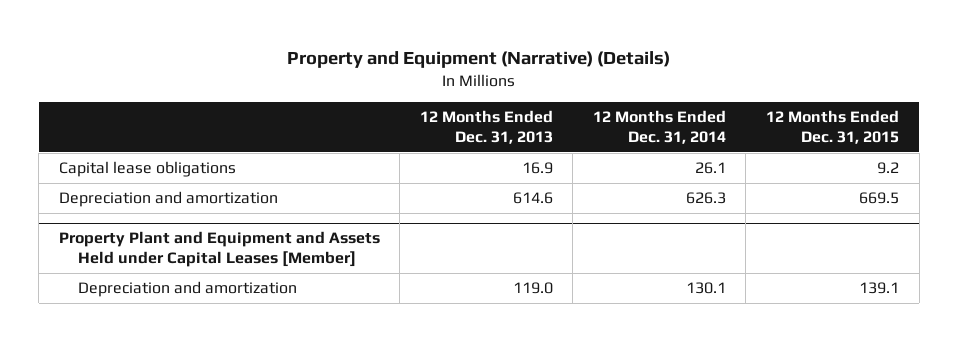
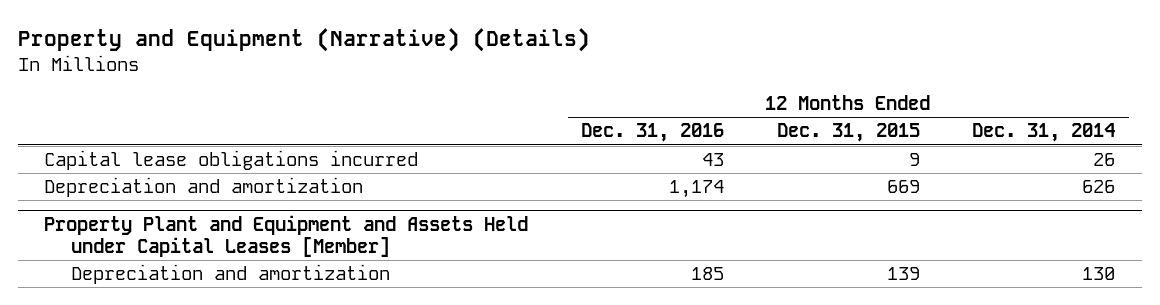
- | 12 Months Ended Dec. 31, 2013 | 12 Months Ended Dec. 31, 2014 | 12 Months Ended Dec. 31, 2015
+ | 12 Months Ended Dec. 31, 2016 | 12 Months Ended Dec. 31, 2015 | 12 Months Ended Dec. 31, 2014
- Capital lease obligations | 16.9 | 26.1 | 9.2
- Depreciation and amortization | 614.6 | 626.3 | 669.5
+ Capital lease obligations incurred | 43 | 9 | 26
+ Depreciation and amortization | 1,174 | 669 | 626
@ Property Plant and Equipment and Assets Held under Capital Leases [Member]
- Depreciation and amortization | 119.0 | 130.1 | 139.1
+ Depreciation and amortization | 185 | 139 | 130

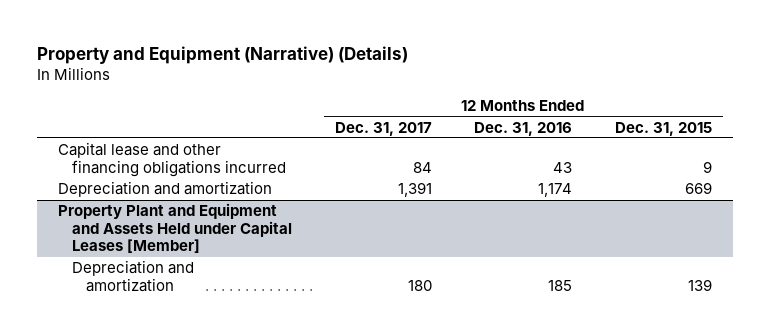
- | 12 Months Ended Dec. 31, 2016 | 12 Months Ended Dec. 31, 2015 | 12 Months Ended Dec. 31, 2014
+ | 12 Months Ended Dec. 31, 2017 | 12 Months Ended Dec. 31, 2016 | 12 Months Ended Dec. 31, 2015
- Capital lease obligations incurred | 43 | 9 | 26
+ Capital lease and other financing obligations incurred | 84 | 43 | 9

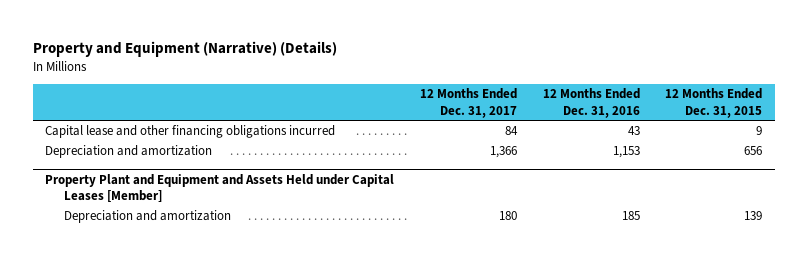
- Depreciation and amortization | 1,391 | 1,174 | 669
+ Depreciation and amortization | 1,366 | 1,153 | 656

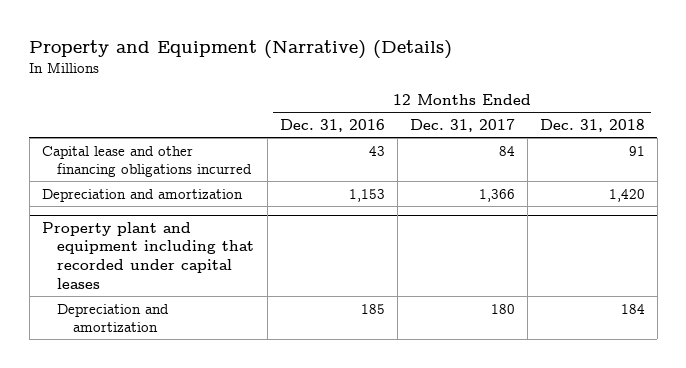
- | 12 Months Ended Dec. 31, 2017 | 12 Months Ended Dec. 31, 2016 | 12 Months Ended Dec. 31, 2015
+ | 12 Months Ended Dec. 31, 2016 | 12 Months Ended Dec. 31, 2017 | 12 Months Ended Dec. 31, 2018
- Property Plant and Equipment and Assets Held under Capital Leases [Member]
+ Property plant and equipment including that recorded under capital leases

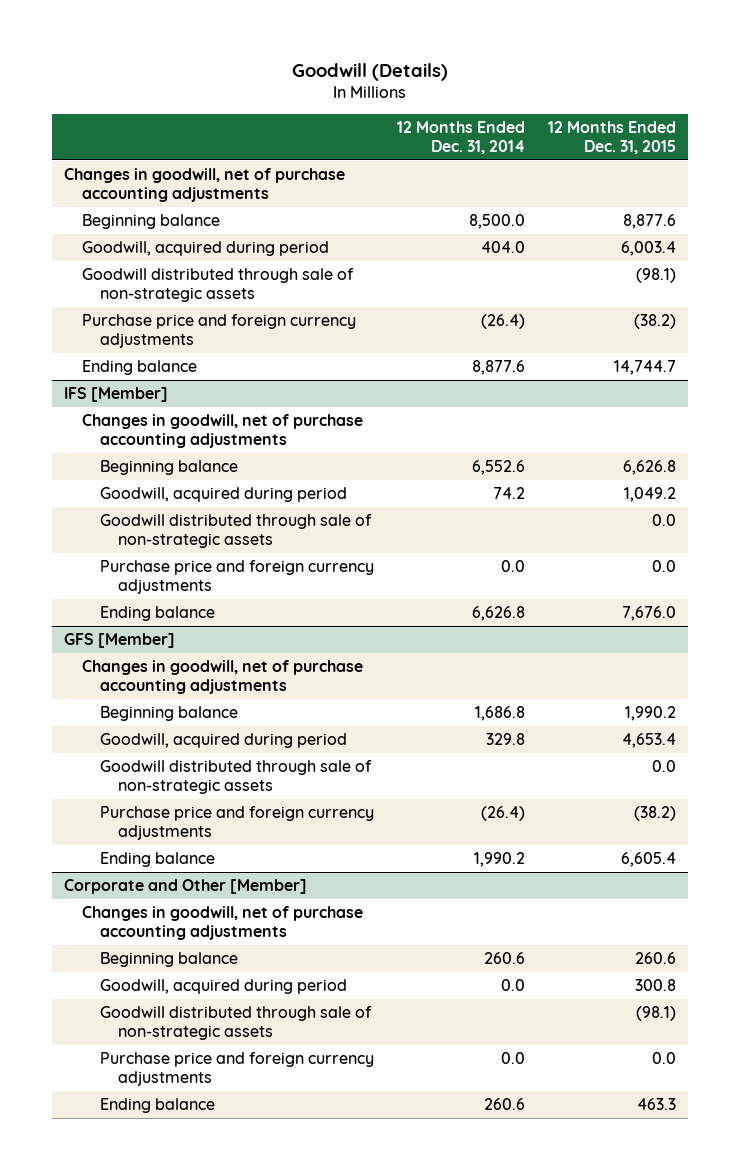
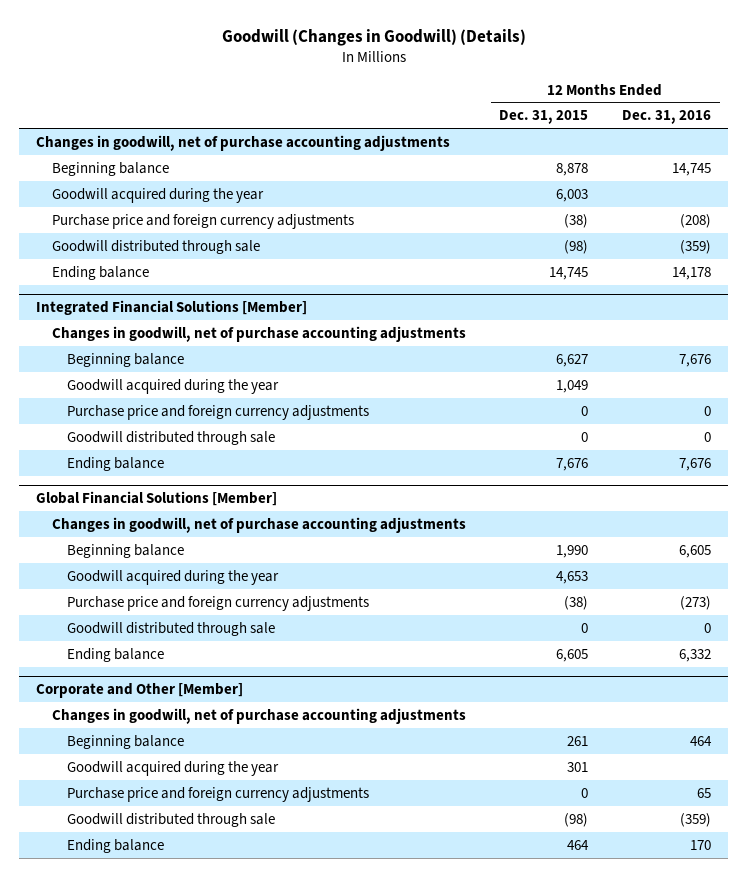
- Goodwill (Details)
+ Goodwill (Changes in Goodwill) (Details)
- | 12 Months Ended Dec. 31, 2014 | 12 Months Ended Dec. 31, 2015
+ | 12 Months Ended Dec. 31, 2015 | 12 Months Ended Dec. 31, 2016
- Beginning balance | 8,500.0 | 8,877.6
- Goodwill, acquired during period | 404.0 | 6,003.4
- Goodwill distributed through sale of non-strategic assets | | (98.1)
- Purchase price and foreign currency adjustments | (26.4) | (38.2)
- Ending balance | 8,877.6 | 14,744.7
- IFS [Member]
+ Beginning balance | 8,878 | 14,745
+ Goodwill acquired during the year | 6,003 |
+ Purchase price and foreign currency adjustments | (38) | (208)
+ Goodwill distributed through sale | (98) | (359)
+ Ending balance | 14,745 | 14,178
+ Integrated Financial Solutions [Member]
- Beginning balance | 6,552.6 | 6,626.8
- Goodwill, acquired during period | 74.2 | 1,049.2
- Goodwill distributed through sale of non-strategic assets | | 0.0
- Purchase price and foreign currency adjustments | 0.0 | 0.0
- Ending balance | 6,626.8 | 7,676.0
- GFS [Member]
+ Beginning balance | 6,627 | 7,676
+ Goodwill acquired during the year | 1,049 |
+ Purchase price and foreign currency adjustments | 0 | 0
+ Goodwill distributed through sale | 0 | 0
+ Ending balance | 7,676 | 7,676
+ Global Financial Solutions [Member]
- Beginning balance | 1,686.8 | 1,990.2
- Goodwill, acquired during period | 329.8 | 4,653.4
- Goodwill distributed through sale of non-strategic assets | | 0.0
- Purchase price and foreign currency adjustments | (26.4) | (38.2)
- Ending balance | 1,990.2 | 6,605.4
+ Beginning balance | 1,990 | 6,605
+ Goodwill acquired during the year | 4,653 |
+ Purchase price and foreign currency adjustments | (38) | (273)
+ Goodwill distributed through sale | 0 | 0
+ Ending balance | 6,605 | 6,332
@ Corporate and Other [Member]
- Beginning balance | 260.6 | 260.6
- Goodwill, acquired during period | 0.0 | 300.8
- Goodwill distributed through sale of non-strategic assets | | (98.1)
- Purchase price and foreign currency adjustments | 0.0 | 0.0
- Ending balance | 260.6 | 463.3
+ Beginning balance | 261 | 464
+ Goodwill acquired during the year | 301 |
+ Purchase price and foreign currency adjustments | 0 | 65
+ Goodwill distributed through sale | (98) | (359)
+ Ending balance | 464 | 170

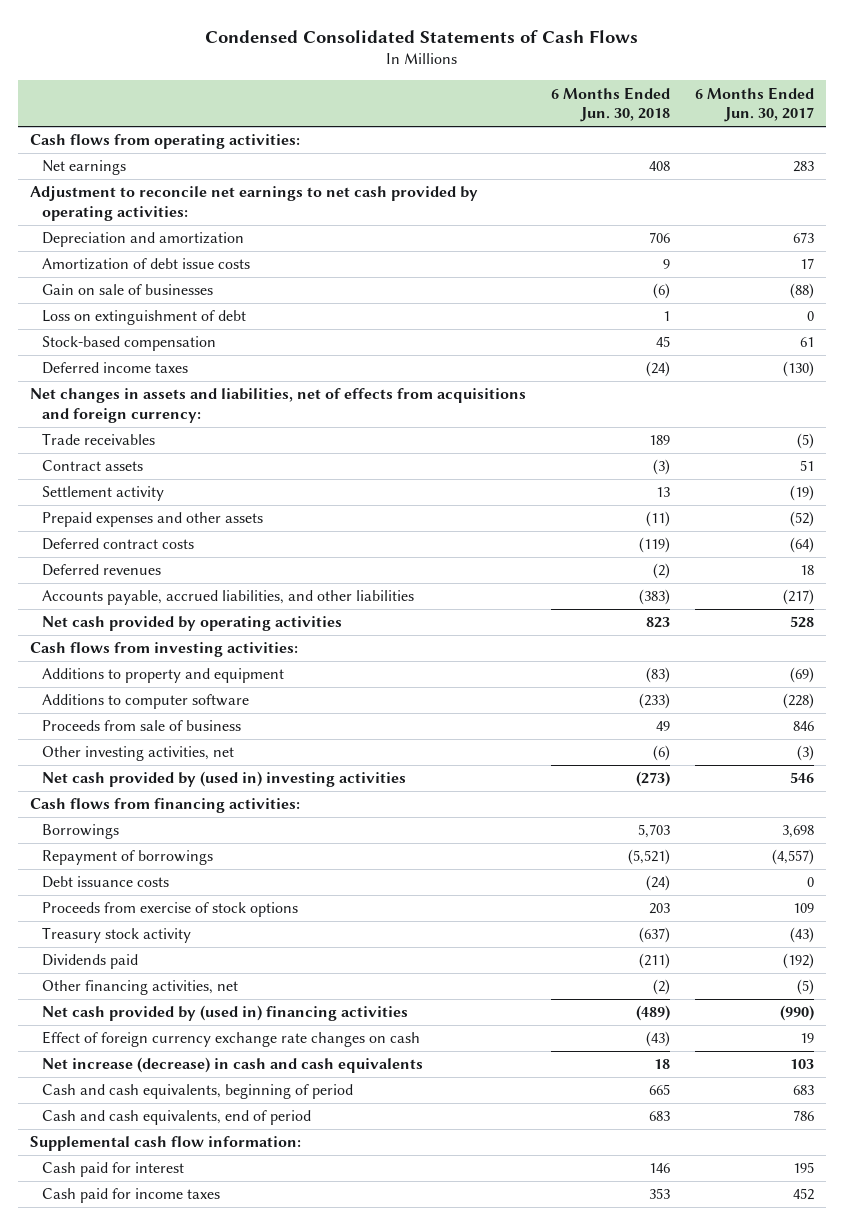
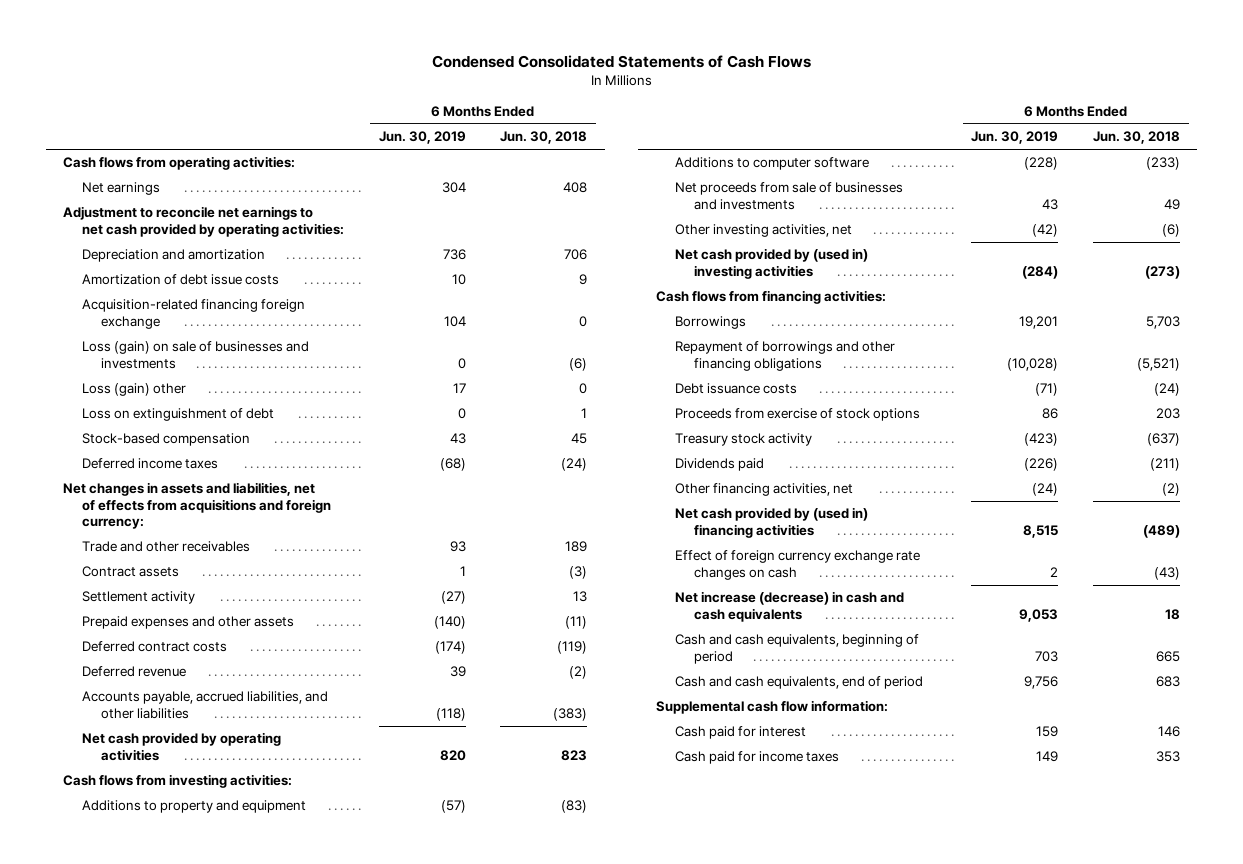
- | 6 Months Ended Jun. 30, 2018 | 6 Months Ended Jun. 30, 2017
+ | 6 Months Ended Jun. 30, 2019 | 6 Months Ended Jun. 30, 2018
- Gain on sale of businesses | (6) | (88)
+ Acquisition-related financing foreign exchange | 104 | 0
+ Loss (gain) on sale of businesses and investments | 0 | (6)
+ Loss (gain) other | 17 | 0
- Trade receivables | 189 | (5)
+ Trade and other receivables | 93 | 189
- Deferred revenues | (2) | 18
+ Deferred revenue | 39 | (2)
- Proceeds from sale of business | 49 | 846
+ Net proceeds from sale of businesses and investments | 43 | 49
- Repayment of borrowings | (5,521) | (4,557)
+ Repayment of borrowings and other financing obligations | (10,028) | (5,521)

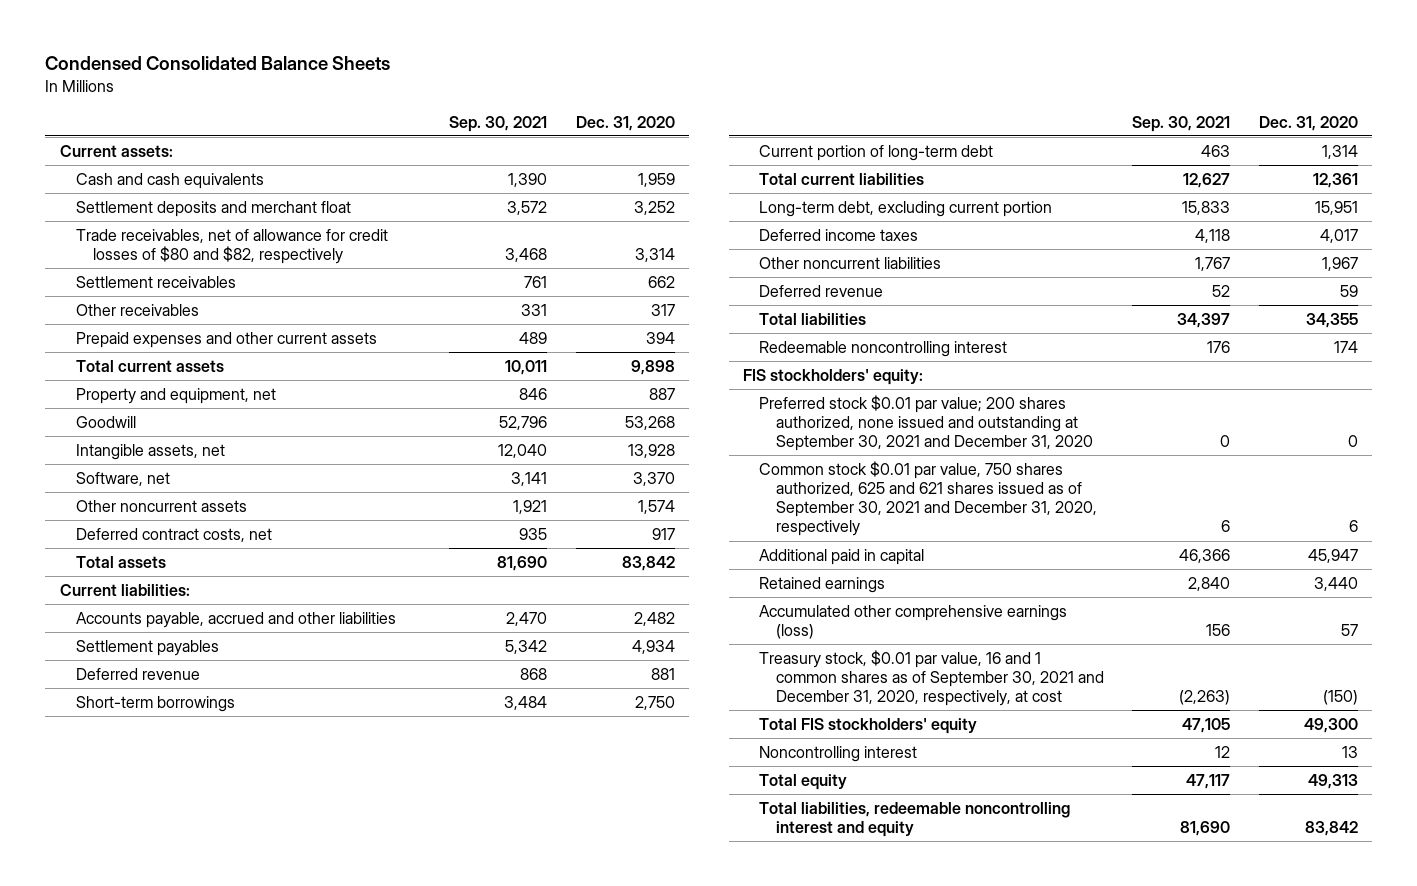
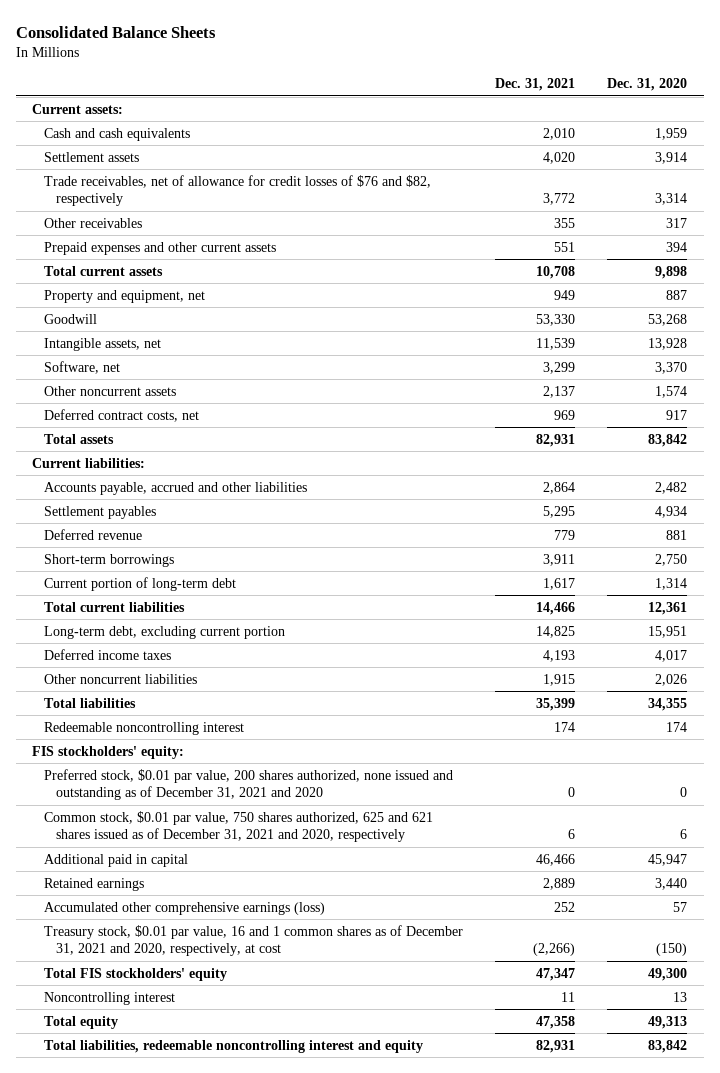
- Condensed Consolidated Balance Sheets
+ Consolidated Balance Sheets
- | Sep. 30, 2021 | Dec. 31, 2020
+ | Dec. 31, 2021 | Dec. 31, 2020
- Settlement deposits and merchant float | 3,572 | 3,252
- Trade receivables, net of allowance for credit losses of $80 and $82, respectively | 3,468 | 3,314
- Settlement receivables | 761 | 662
+ Settlement assets | 4,020 | 3,914
+ Trade receivables, net of allowance for credit losses of $76 and $82, respectively | 3,772 | 3,314
- Other noncurrent liabilities | 1,767 | 1,967
- Deferred revenue | 52 | 59
+ Other noncurrent liabilities | 1,915 | 2,026
- Preferred stock $0.01 par value; 200 shares authorized, none issued and outstanding at September 30, 2021 and December 31, 2020 | 0 | 0
- Common stock $0.01 par value, 750 shares authorized, 625 and 621 shares issued as of September 30, 2021 and December 31, 2020, respectively | 6 | 6
+ Preferred stock, $0.01 par value, 200 shares authorized, none issued and outstanding as of December 31, 2021 and 2020 | 0 | 0
+ Common stock, $0.01 par value, 750 shares authorized, 625 and 621 shares issued as of December 31, 2021 and 2020, respectively | 6 | 6
- Treasury stock, $0.01 par value, 16 and 1 common shares as of September 30, 2021 and December 31, 2020, respectively, at cost | (2,263) | (150)
+ Treasury stock, $0.01 par value, 16 and 1 common shares as of December 31, 2021 and 2020, respectively, at cost | (2,266) | (150)

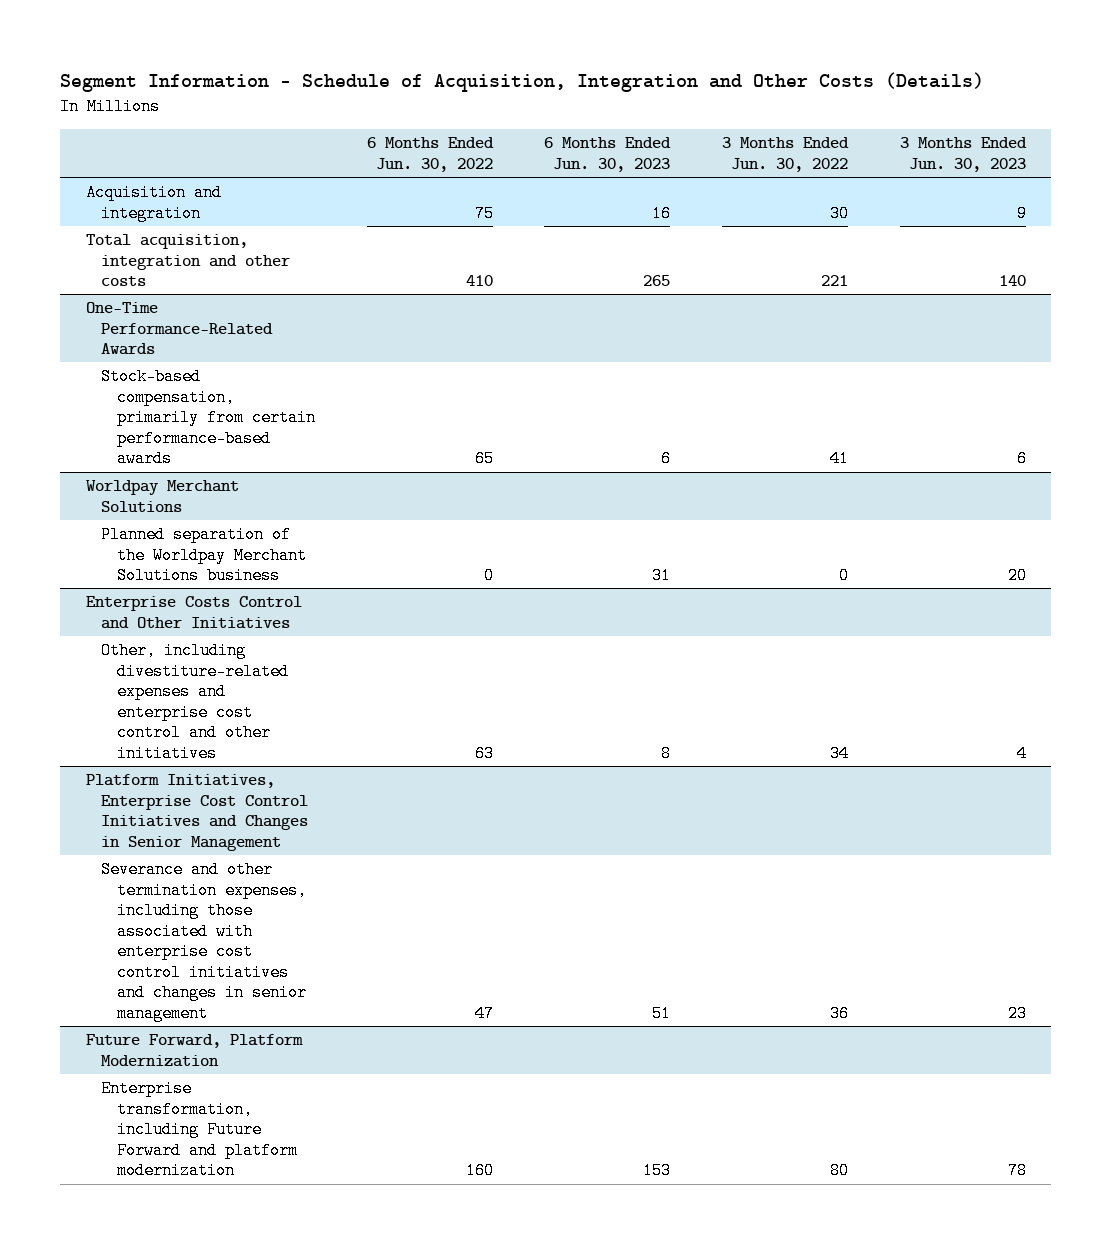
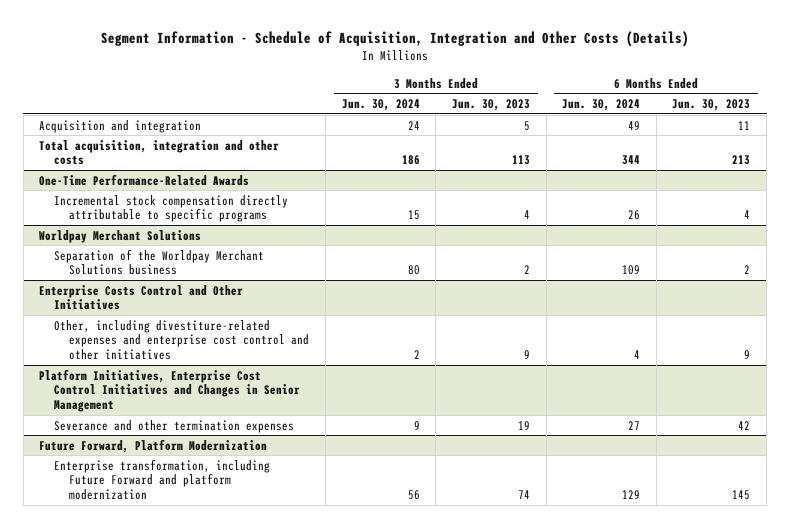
- | 6 Months Ended Jun. 30, 2022 | 6 Months Ended Jun. 30, 2023 | 3 Months Ended Jun. 30, 2022 | 3 Months Ended Jun. 30, 2023
+ | 3 Months Ended Jun. 30, 2024 | 3 Months Ended Jun. 30, 2023 | 6 Months Ended Jun. 30, 2024 | 6 Months Ended Jun. 30, 2023
- Acquisition and integration | 75 | 16 | 30 | 9
- Total acquisition, integration and other costs | 410 | 265 | 221 | 140
+ Acquisition and integration | 24 | 5 | 49 | 11
+ Total acquisition, integration and other costs | 186 | 113 | 344 | 213
@ One-Time Performance-Related Awards
- Stock-based compensation, primarily from certain performance-based awards | 65 | 6 | 41 | 6
+ Incremental stock compensation directly attributable to specific programs | 15 | 4 | 26 | 4
@ Worldpay Merchant Solutions
- Planned separation of the Worldpay Merchant Solutions business | 0 | 31 | 0 | 20
+ Separation of the Worldpay Merchant Solutions business | 80 | 2 | 109 | 2
@ Enterprise Costs Control and Other Initiatives
- Other, including divestiture-related expenses and enterprise cost control and other initiatives | 63 | 8 | 34 | 4
+ Other, including divestiture-related expenses and enterprise cost control and other initiatives | 2 | 9 | 4 | 9
@ Platform Initiatives, Enterprise Cost Control Initiatives and Changes in Senior Management
- Severance and other termination expenses, including those associated with enterprise cost control initiatives and changes in senior management | 47 | 51 | 36 | 23
+ Severance and other termination expenses | 9 | 19 | 27 | 42
@ Future Forward, Platform Modernization
- Enterprise transformation, including Future Forward and platform modernization | 160 | 153 | 80 | 78
+ Enterprise transformation, including Future Forward and platform modernization | 56 | 74 | 129 | 145

